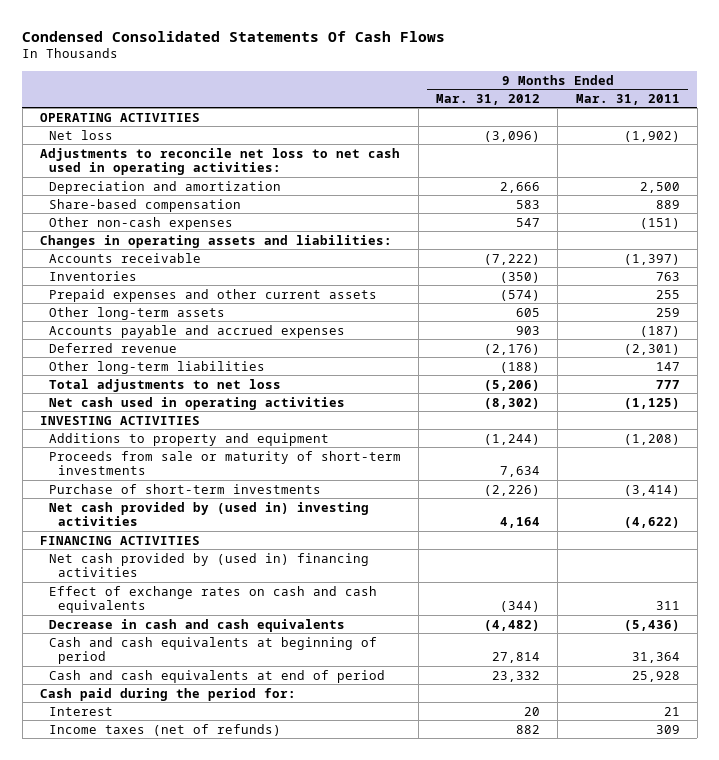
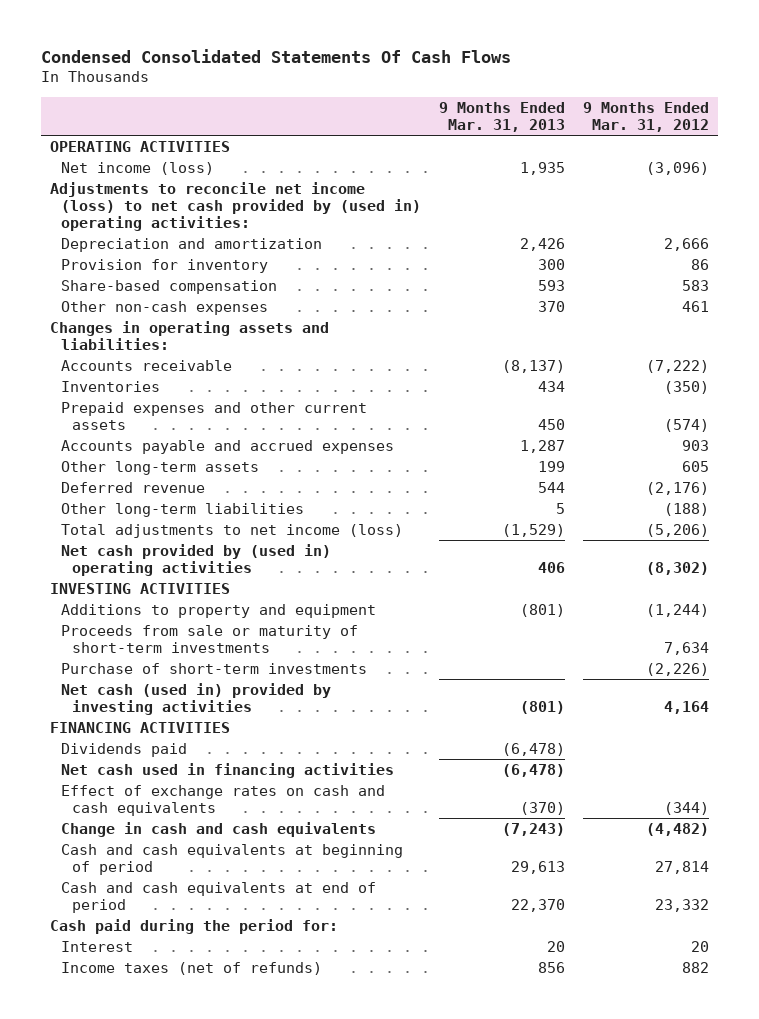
- | 9 Months Ended Mar. 31, 2012 | 9 Months Ended Mar. 31, 2011
+ | 9 Months Ended Mar. 31, 2013 | 9 Months Ended Mar. 31, 2012
- Net loss | (3,096) | (1,902)
- Adjustments to reconcile net loss to net cash used in operating activities:
+ Net income (loss) | 1,935 | (3,096)
+ Adjustments to reconcile net income (loss) to net cash provided by (used in) operating activities:
+ Provision for inventory | 300 | 86
- Other non-cash expenses | 547 | (151)
+ Other non-cash expenses | 370 | 461
moved down: Other long-term assets | 199 | 605
- Total adjustments to net loss | (5,206) | 777
- Net cash used in operating activities | (8,302) | (1,125)
+ Total adjustments to net income (loss) | (1,529) | (5,206)
+ Net cash provided by (used in) operating activities | 406 | (8,302)
- Net cash provided by (used in) investing activities | 4,164 | (4,622)
+ Net cash (used in) provided by investing activities | (801) | 4,164
- Net cash provided by (used in) financing activities
+ Dividends paid | (6,478) |
+ Net cash used in financing activities | (6,478) |
- Decrease in cash and cash equivalents | (4,482) | (5,436)
+ Change in cash and cash equivalents | (7,243) | (4,482)

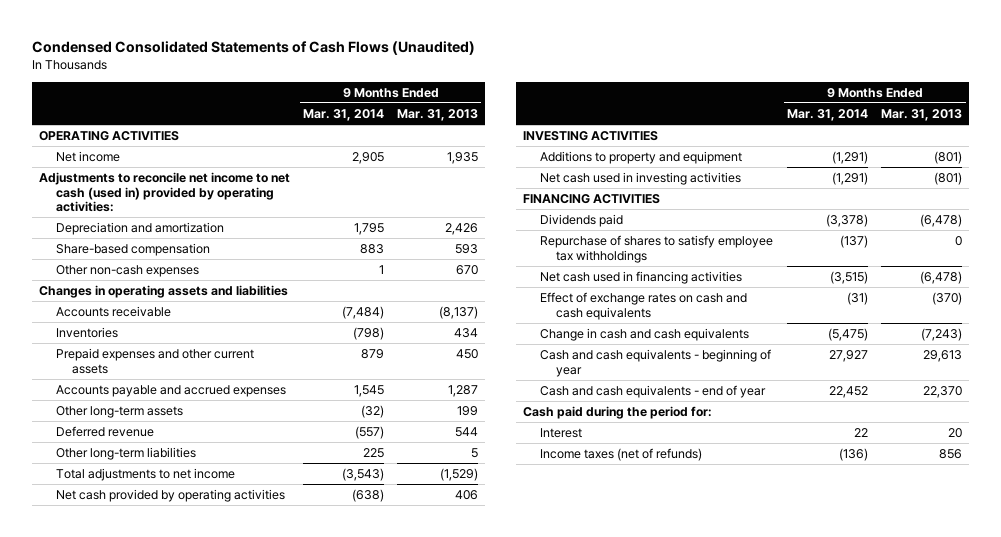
- Condensed Consolidated Statements Of Cash Flows
+ Condensed Consolidated Statements of Cash Flows (Unaudited)
- | 9 Months Ended Mar. 31, 2013 | 9 Months Ended Mar. 31, 2012
+ | 9 Months Ended Mar. 31, 2014 | 9 Months Ended Mar. 31, 2013
- Net income (loss) | 1,935 | (3,096)
- Adjustments to reconcile net income (loss) to net cash provided by (used in) operating activities:
+ Net income | 2,905 | 1,935
+ Adjustments to reconcile net income to net cash (used in) provided by operating activities:
- Provision for inventory | 300 | 86
- Other non-cash expenses | 370 | 461
- Changes in operating assets and liabilities:
+ Other non-cash expenses | 1 | 670
+ Changes in operating assets and liabilities
- Total adjustments to net income (loss) | (1,529) | (5,206)
- Net cash provided by (used in) operating activities | 406 | (8,302)
+ Total adjustments to net income | (3,543) | (1,529)
+ Net cash provided by operating activities | (638) | 406
- Proceeds from sale or maturity of short-term investments | | 7,634
- Purchase of short-term investments | | (2,226)
- Net cash (used in) provided by investing activities | (801) | 4,164
+ Net cash used in investing activities | (1,291) | (801)
+ Repurchase of shares to satisfy employee tax withholdings | (137) | 0
- Cash and cash equivalents at beginning of period | 29,613 | 27,814
- Cash and cash equivalents at end of period | 22,370 | 23,332
+ Cash and cash equivalents - beginning of year | 27,927 | 29,613
+ Cash and cash equivalents - end of year | 22,452 | 22,370

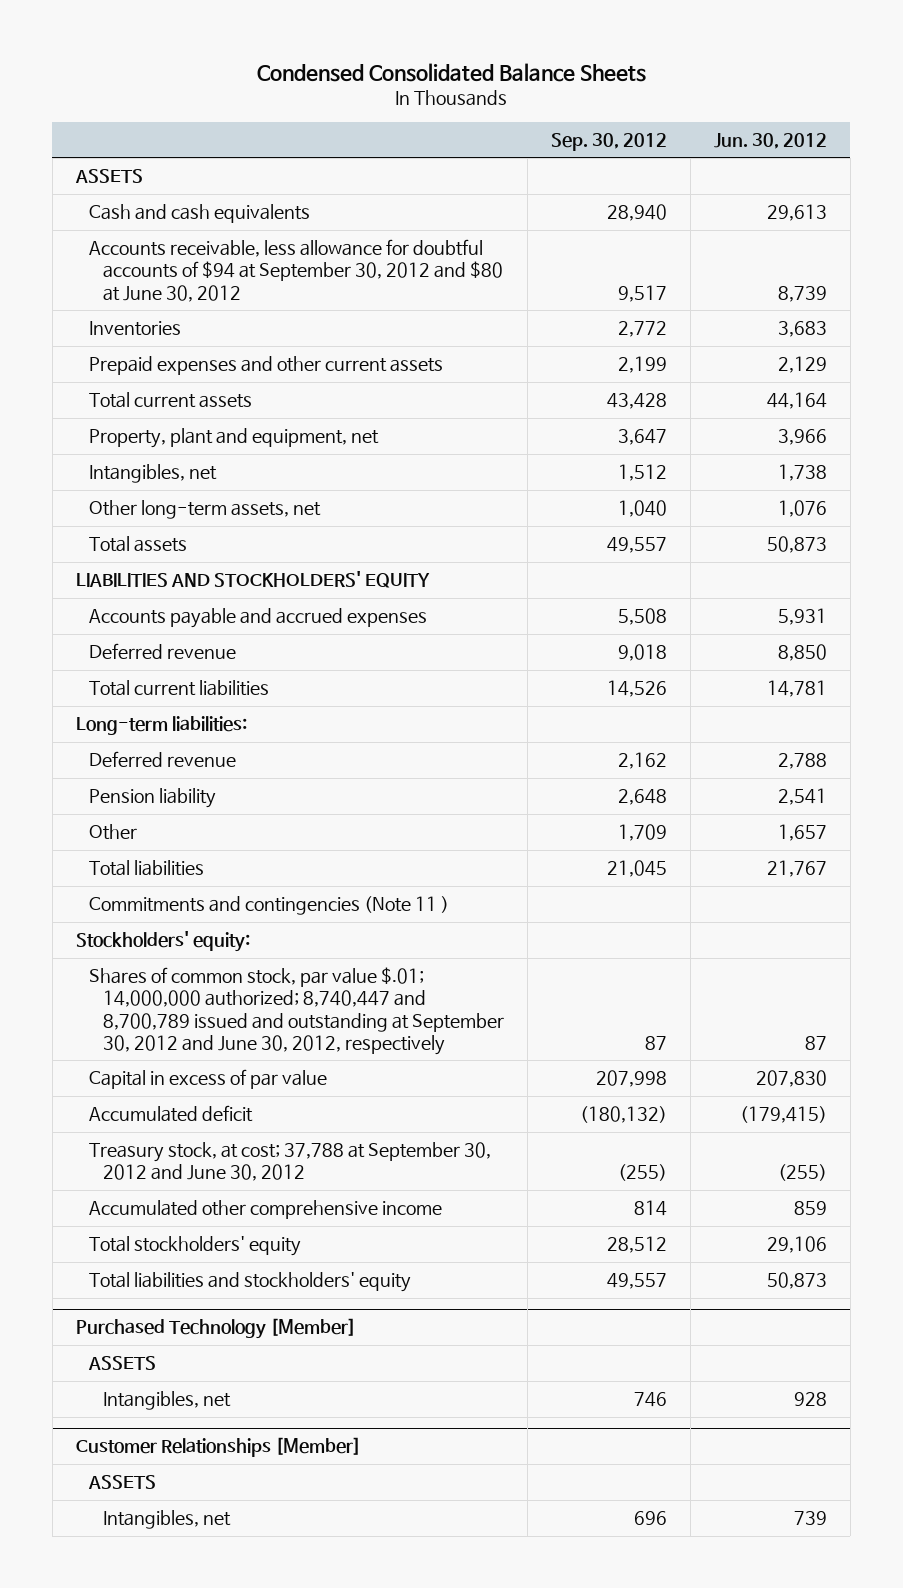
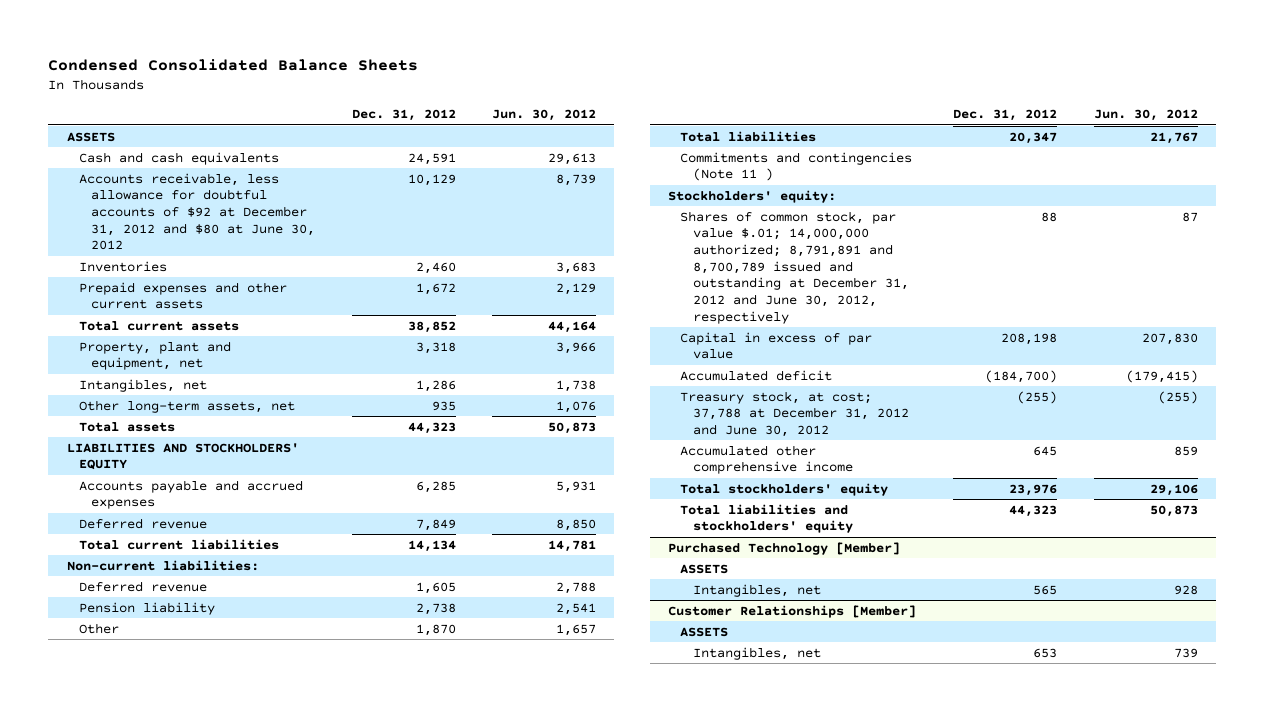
- | Sep. 30, 2012 | Jun. 30, 2012
+ | Dec. 31, 2012 | Jun. 30, 2012
- Accounts receivable, less allowance for doubtful accounts of $94 at September 30, 2012 and $80 at June 30, 2012 | 9,517 | 8,739
+ Accounts receivable, less allowance for doubtful accounts of $92 at December 31, 2012 and $80 at June 30, 2012 | 10,129 | 8,739
- Long-term liabilities:
+ Non-current liabilities:
- Shares of common stock, par value $.01; 14,000,000 authorized; 8,740,447 and 8,700,789 issued and outstanding at September 30, 2012 and June 30, 2012, respectively | 87 | 87
+ Shares of common stock, par value $.01; 14,000,000 authorized; 8,791,891 and 8,700,789 issued and outstanding at December 31, 2012 and June 30, 2012, respectively | 88 | 87
- Treasury stock, at cost; 37,788 at September 30, 2012 and June 30, 2012 | (255) | (255)
+ Treasury stock, at cost; 37,788 at December 31, 2012 and June 30, 2012 | (255) | (255)

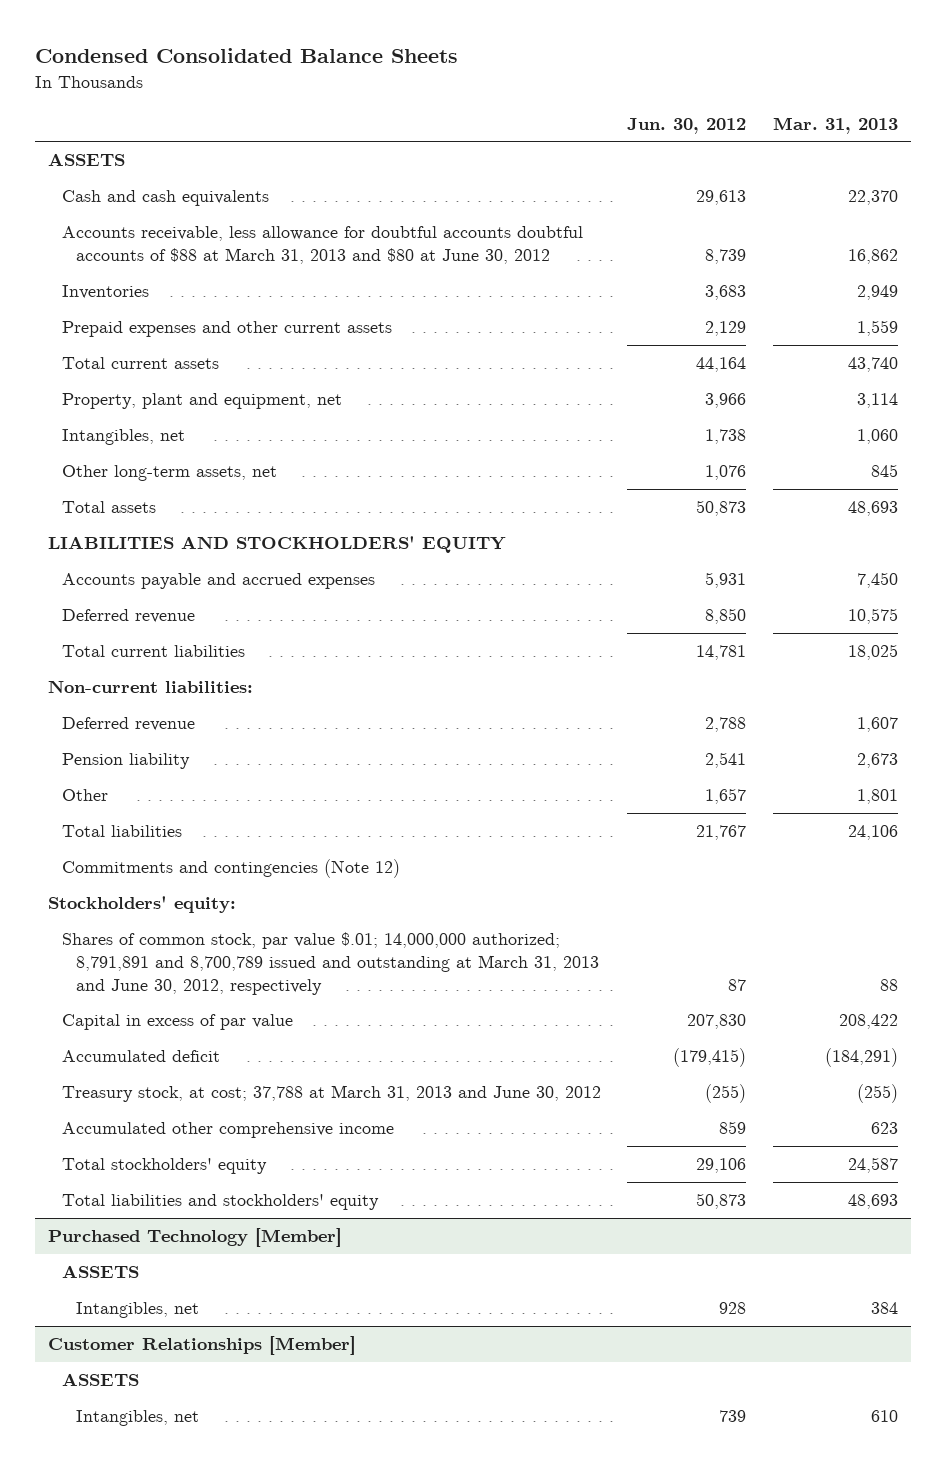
- | Dec. 31, 2012 | Jun. 30, 2012
+ | Jun. 30, 2012 | Mar. 31, 2013
- Accounts receivable, less allowance for doubtful accounts of $92 at December 31, 2012 and $80 at June 30, 2012 | 10,129 | 8,739
+ Accounts receivable, less allowance for doubtful accounts doubtful accounts of $88 at March 31, 2013 and $80 at June 30, 2012 | 8,739 | 16,862
- Commitments and contingencies (Note 11 )
+ Commitments and contingencies (Note 12)
- Shares of common stock, par value $.01; 14,000,000 authorized; 8,791,891 and 8,700,789 issued and outstanding at December 31, 2012 and June 30, 2012, respectively | 88 | 87
+ Shares of common stock, par value $.01; 14,000,000 authorized; 8,791,891 and 8,700,789 issued and outstanding at March 31, 2013 and June 30, 2012, respectively | 87 | 88
- Treasury stock, at cost; 37,788 at December 31, 2012 and June 30, 2012 | (255) | (255)
+ Treasury stock, at cost; 37,788 at March 31, 2013 and June 30, 2012 | (255) | (255)

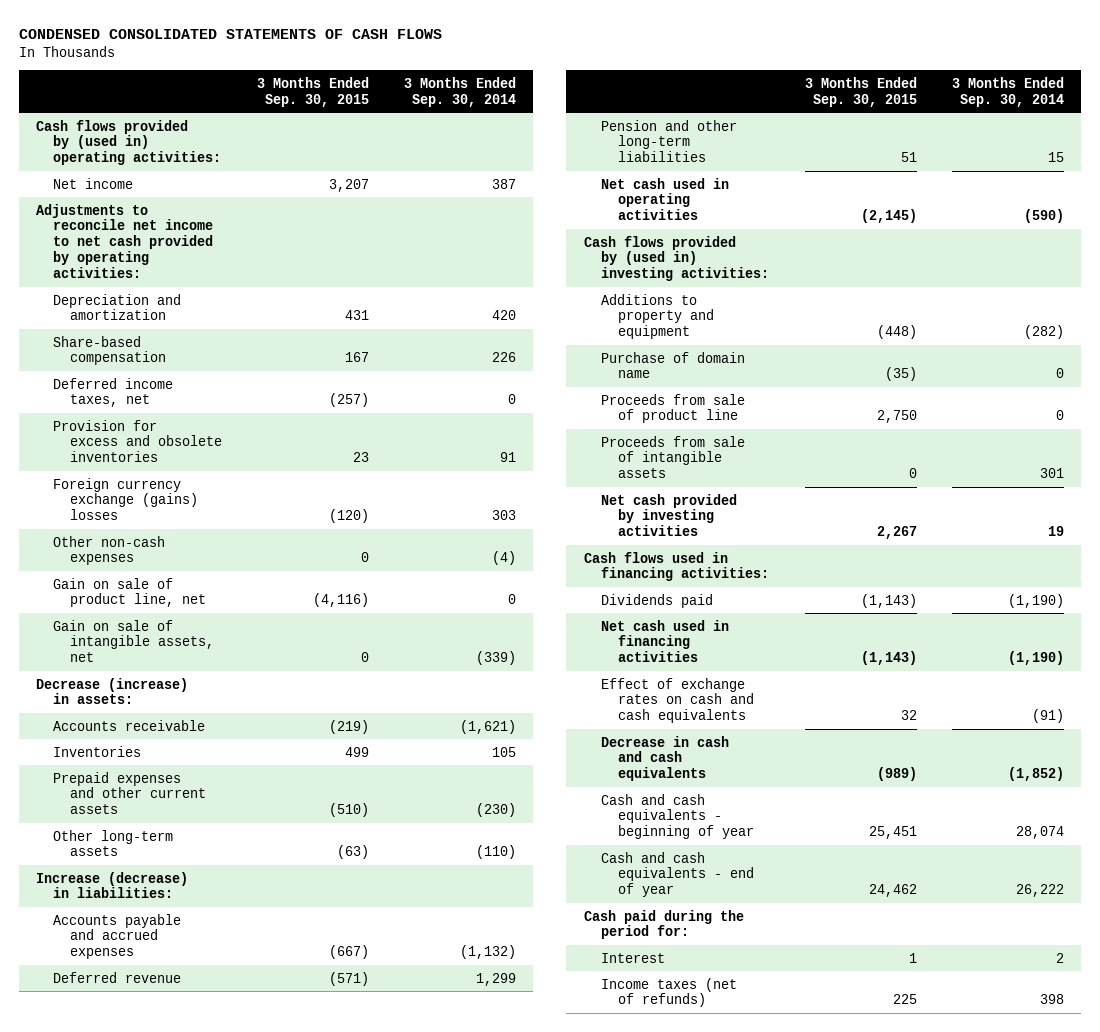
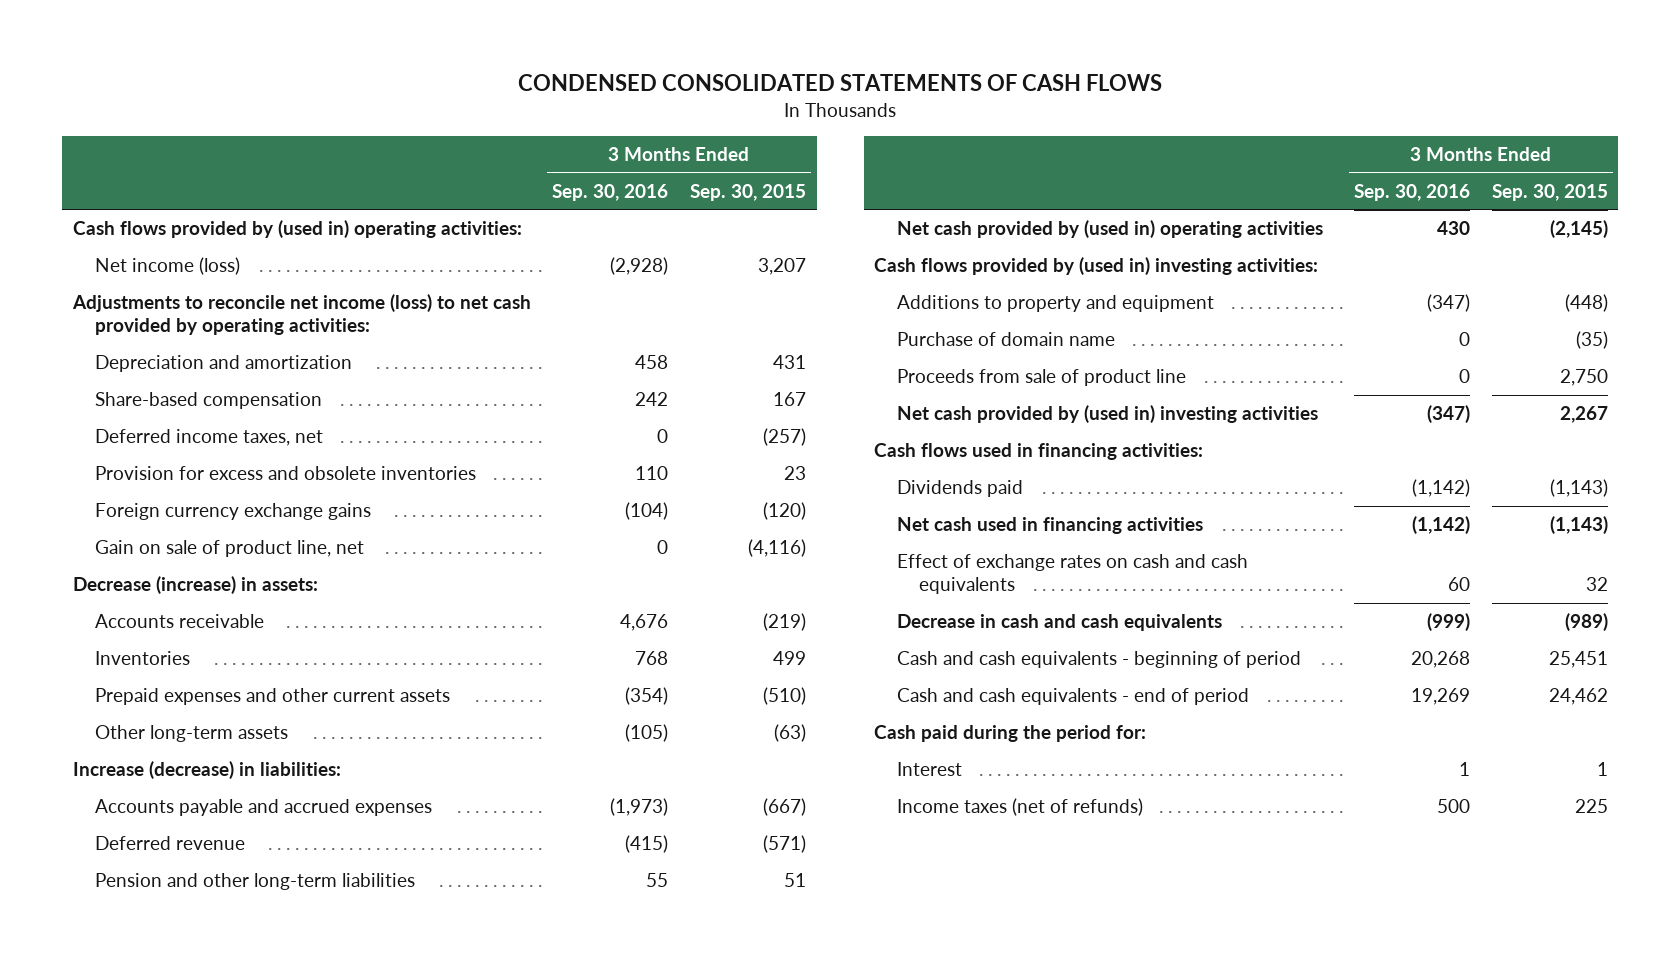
- | 3 Months Ended Sep. 30, 2015 | 3 Months Ended Sep. 30, 2014
+ | 3 Months Ended Sep. 30, 2016 | 3 Months Ended Sep. 30, 2015
- Net income | 3,207 | 387
- Adjustments to reconcile net income to net cash provided by operating activities:
+ Net income (loss) | (2,928) | 3,207
+ Adjustments to reconcile net income (loss) to net cash provided by operating activities:
- Foreign currency exchange (gains) losses | (120) | 303
- Other non-cash expenses | 0 | (4)
+ Foreign currency exchange gains | (104) | (120)
- Gain on sale of intangible assets, net | 0 | (339)
- Net cash used in operating activities | (2,145) | (590)
+ Net cash provided by (used in) operating activities | 430 | (2,145)
- Proceeds from sale of intangible assets | 0 | 301
- Net cash provided by investing activities | 2,267 | 19
+ Net cash provided by (used in) investing activities | (347) | 2,267
- Cash and cash equivalents - beginning of year | 25,451 | 28,074
- Cash and cash equivalents - end of year | 24,462 | 26,222
+ Cash and cash equivalents - beginning of period | 20,268 | 25,451
+ Cash and cash equivalents - end of period | 19,269 | 24,462

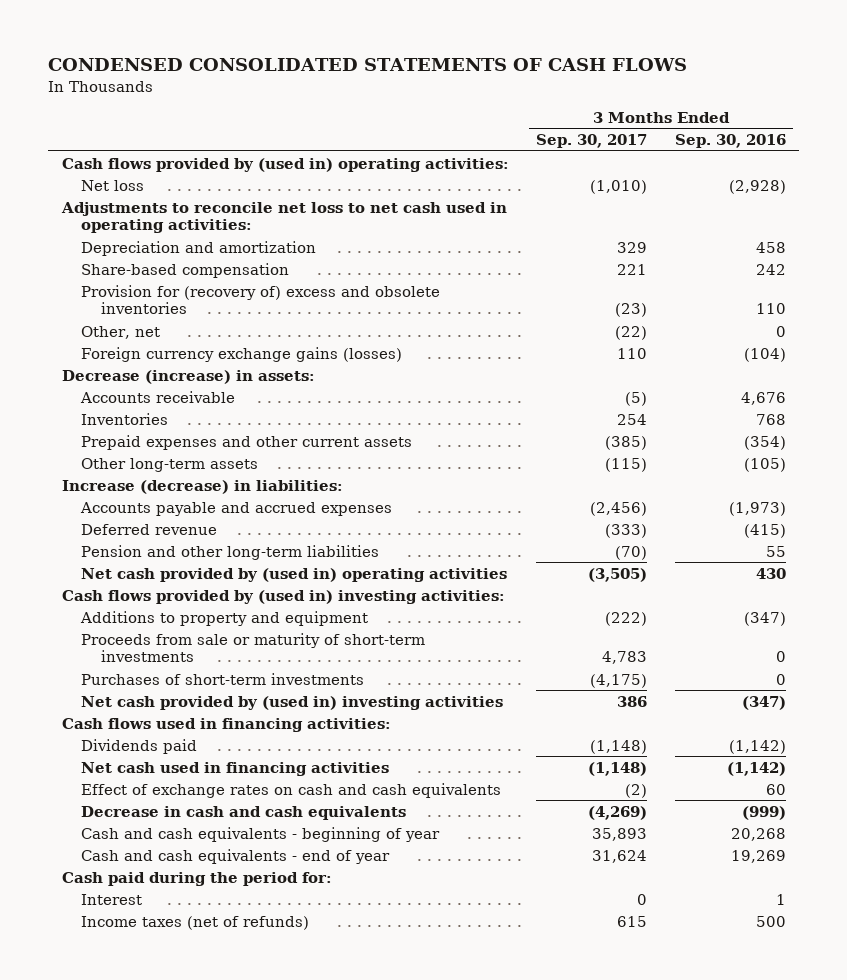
- | 3 Months Ended Sep. 30, 2016 | 3 Months Ended Sep. 30, 2015
+ | 3 Months Ended Sep. 30, 2017 | 3 Months Ended Sep. 30, 2016
- Net income (loss) | (2,928) | 3,207
- Adjustments to reconcile net income (loss) to net cash provided by operating activities:
+ Net loss | (1,010) | (2,928)
+ Adjustments to reconcile net loss to net cash used in operating activities:
- Deferred income taxes, net | 0 | (257)
- Provision for excess and obsolete inventories | 110 | 23
- Foreign currency exchange gains | (104) | (120)
- Gain on sale of product line, net | 0 | (4,116)
+ Provision for (recovery of) excess and obsolete inventories | (23) | 110
+ Other, net | (22) | 0
+ Foreign currency exchange gains (losses) | 110 | (104)
- Purchase of domain name | 0 | (35)
- Proceeds from sale of product line | 0 | 2,750
+ Proceeds from sale or maturity of short-term investments | 4,783 | 0
+ Purchases of short-term investments | (4,175) | 0
- Cash and cash equivalents - beginning of period | 20,268 | 25,451
- Cash and cash equivalents - end of period | 19,269 | 24,462
+ Cash and cash equivalents - beginning of year | 35,893 | 20,268
+ Cash and cash equivalents - end of year | 31,624 | 19,269

